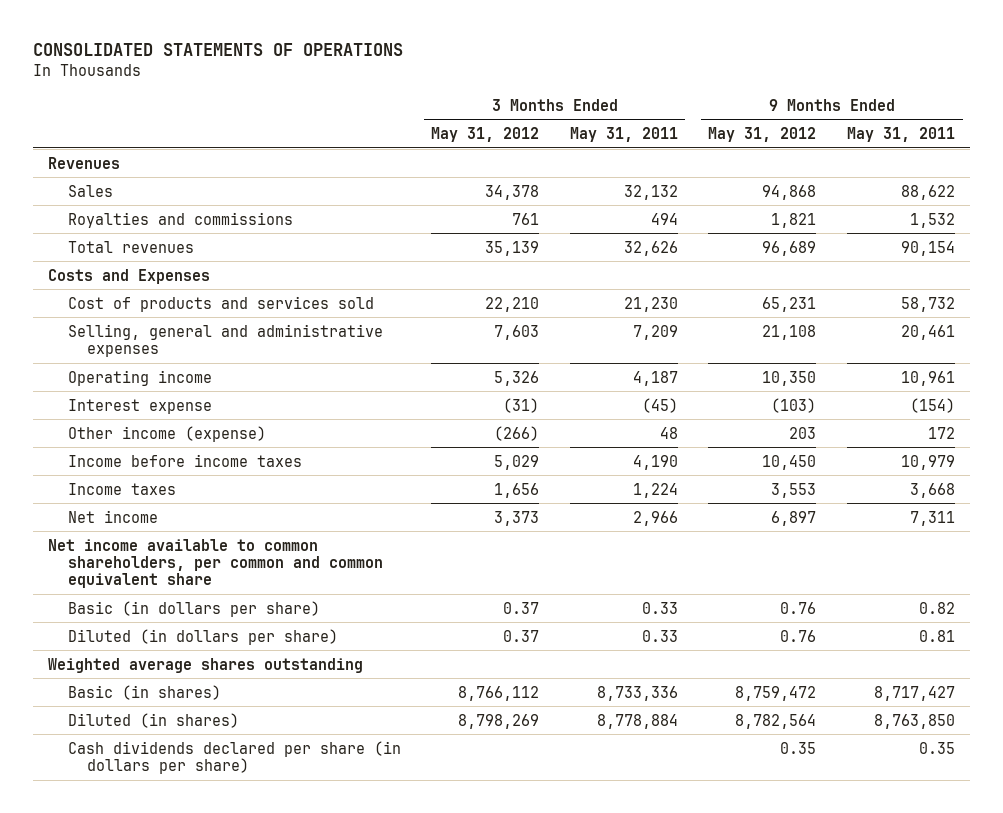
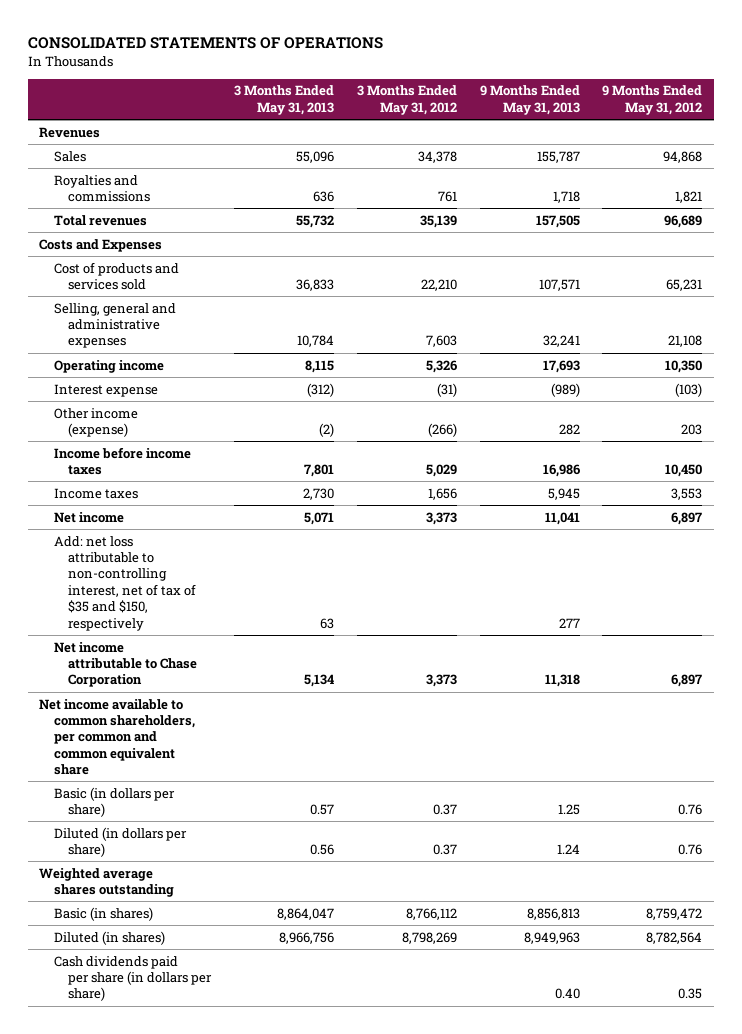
- | 3 Months Ended May 31, 2012 | 3 Months Ended May 31, 2011 | 9 Months Ended May 31, 2012 | 9 Months Ended May 31, 2011
+ | 3 Months Ended May 31, 2013 | 3 Months Ended May 31, 2012 | 9 Months Ended May 31, 2013 | 9 Months Ended May 31, 2012
+ Add: net loss attributable to non-controlling interest, net of tax of $35 and $150, respectively | 63 | | 277 |
+ Net income attributable to Chase Corporation | 5,134 | 3,373 | 11,318 | 6,897
- Cash dividends declared per share (in dollars per share) | | | 0.35 | 0.35
+ Cash dividends paid per share (in dollars per share) | | | 0.40 | 0.35

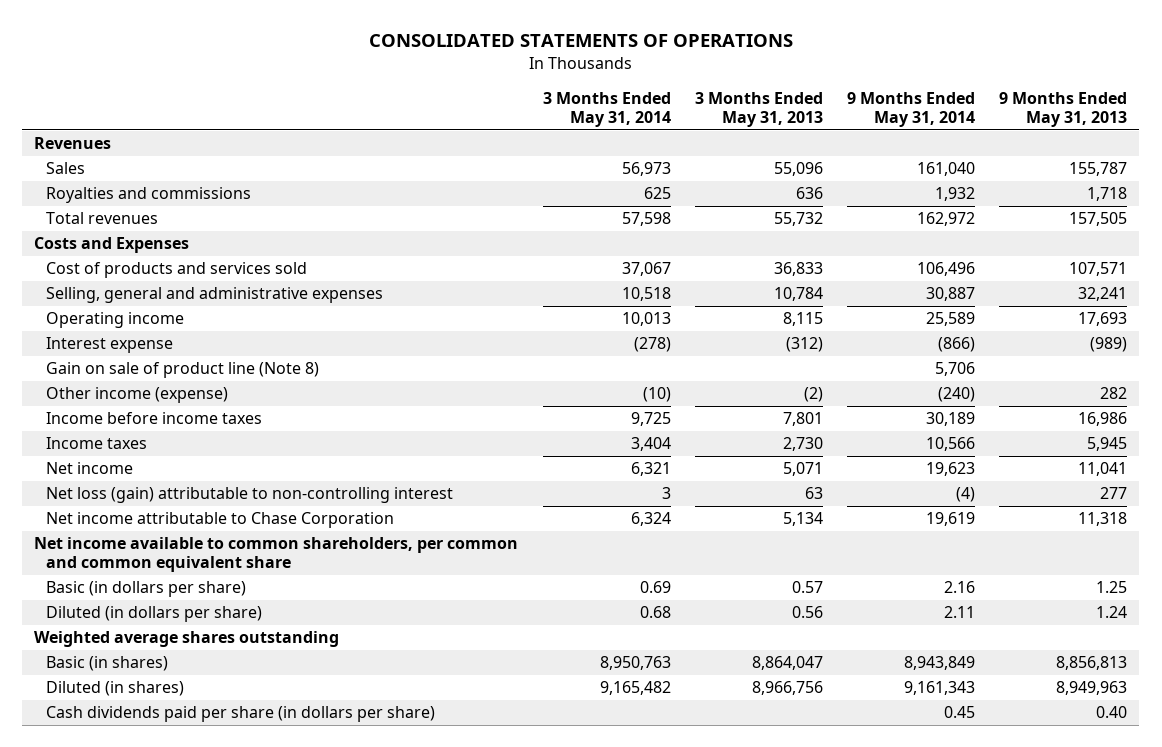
- | 3 Months Ended May 31, 2013 | 3 Months Ended May 31, 2012 | 9 Months Ended May 31, 2013 | 9 Months Ended May 31, 2012
+ | 3 Months Ended May 31, 2014 | 3 Months Ended May 31, 2013 | 9 Months Ended May 31, 2014 | 9 Months Ended May 31, 2013
+ Gain on sale of product line (Note 8) | | | 5,706 |
- Add: net loss attributable to non-controlling interest, net of tax of $35 and $150, respectively | 63 | | 277 |
+ Net loss (gain) attributable to non-controlling interest | 3 | 63 | (4) | 277

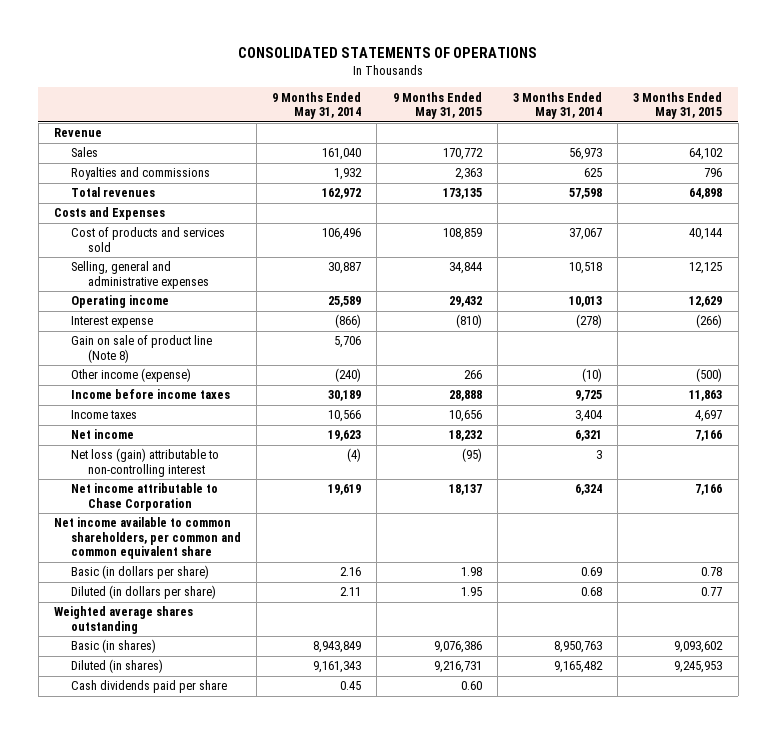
- | 3 Months Ended May 31, 2014 | 3 Months Ended May 31, 2013 | 9 Months Ended May 31, 2014 | 9 Months Ended May 31, 2013
+ | 9 Months Ended May 31, 2014 | 9 Months Ended May 31, 2015 | 3 Months Ended May 31, 2014 | 3 Months Ended May 31, 2015
- Revenues
+ Revenue
- Cash dividends paid per share (in dollars per share) | | | 0.45 | 0.40
+ Cash dividends paid per share | 0.45 | 0.60 | |

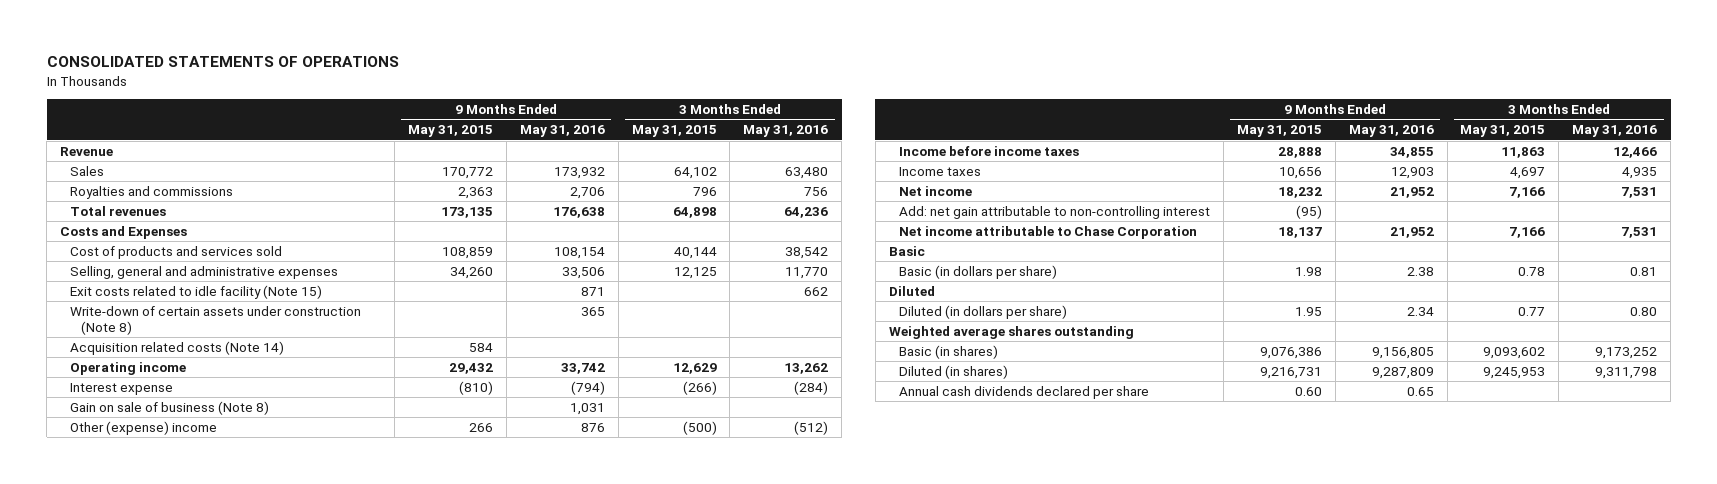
- | 9 Months Ended May 31, 2014 | 9 Months Ended May 31, 2015 | 3 Months Ended May 31, 2014 | 3 Months Ended May 31, 2015
+ | 9 Months Ended May 31, 2015 | 9 Months Ended May 31, 2016 | 3 Months Ended May 31, 2015 | 3 Months Ended May 31, 2016
- Selling, general and administrative expenses | 30,887 | 34,844 | 10,518 | 12,125
+ Selling, general and administrative expenses | 34,260 | 33,506 | 12,125 | 11,770
+ Exit costs related to idle facility (Note 15) | | 871 | | 662
+ Write-down of certain assets under construction (Note 8) | | 365 | |
+ Acquisition related costs (Note 14) | 584 | | |
- Gain on sale of product line (Note 8) | 5,706 | | |
- Other income (expense) | (240) | 266 | (10) | (500)
+ Gain on sale of business (Note 8) | | 1,031 | |
+ Other (expense) income | 266 | 876 | (500) | (512)
- Net loss (gain) attributable to non-controlling interest | (4) | (95) | 3 |
+ Add: net gain attributable to non-controlling interest | (95) | | |
- Net income available to common shareholders, per common and common equivalent share
+ Basic
+ Diluted
- Cash dividends paid per share | 0.45 | 0.60 | |
+ Annual cash dividends declared per share | 0.60 | 0.65 | |

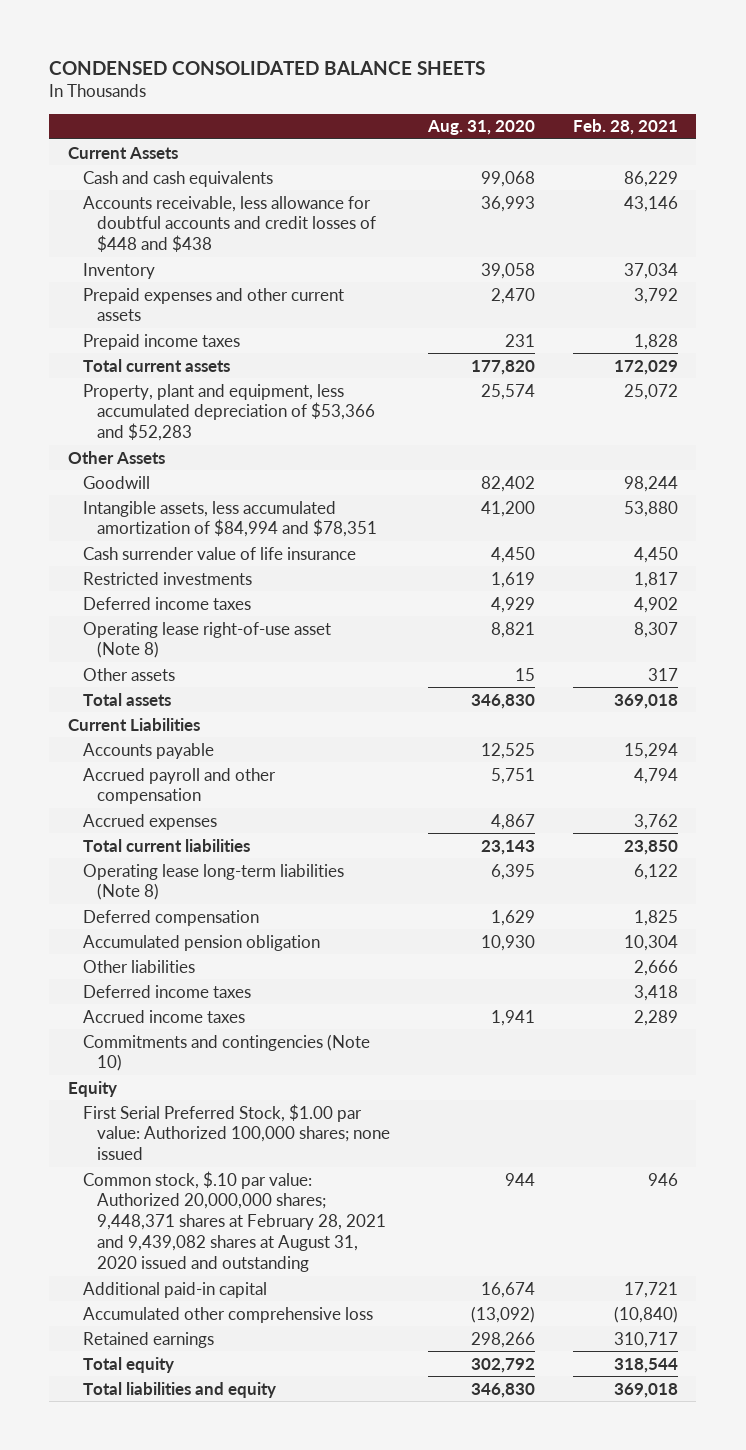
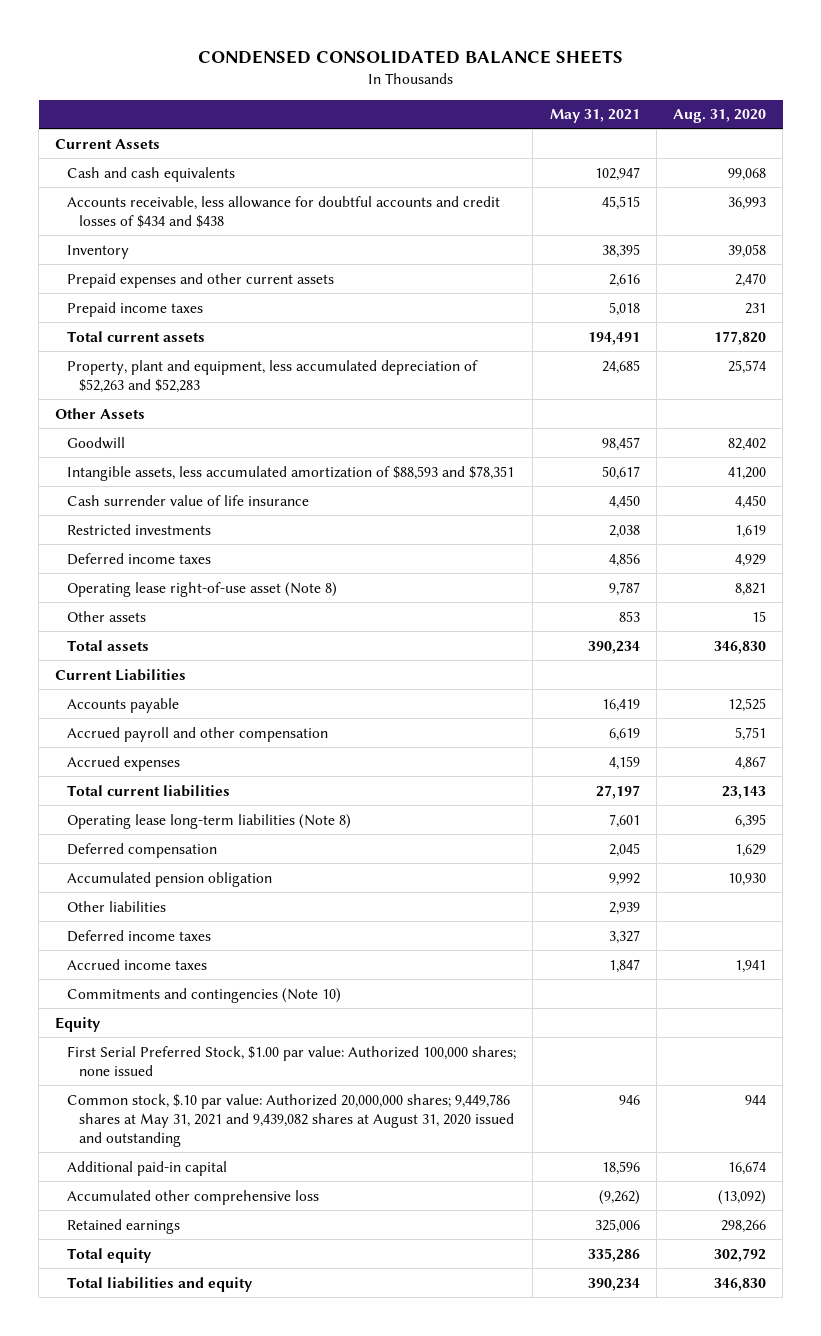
- | Aug. 31, 2020 | Feb. 28, 2021
+ | May 31, 2021 | Aug. 31, 2020
- Accounts receivable, less allowance for doubtful accounts and credit losses of $448 and $438 | 36,993 | 43,146
+ Accounts receivable, less allowance for doubtful accounts and credit losses of $434 and $438 | 45,515 | 36,993
- Property, plant and equipment, less accumulated depreciation of $53,366 and $52,283 | 25,574 | 25,072
+ Property, plant and equipment, less accumulated depreciation of $52,263 and $52,283 | 24,685 | 25,574
- Intangible assets, less accumulated amortization of $84,994 and $78,351 | 41,200 | 53,880
+ Intangible assets, less accumulated amortization of $88,593 and $78,351 | 50,617 | 41,200
- Common stock, $.10 par value: Authorized 20,000,000 shares; 9,448,371 shares at February 28, 2021 and 9,439,082 shares at August 31, 2020 issued and outstanding | 944 | 946
+ Common stock, $.10 par value: Authorized 20,000,000 shares; 9,449,786 shares at May 31, 2021 and 9,439,082 shares at August 31, 2020 issued and outstanding | 946 | 944

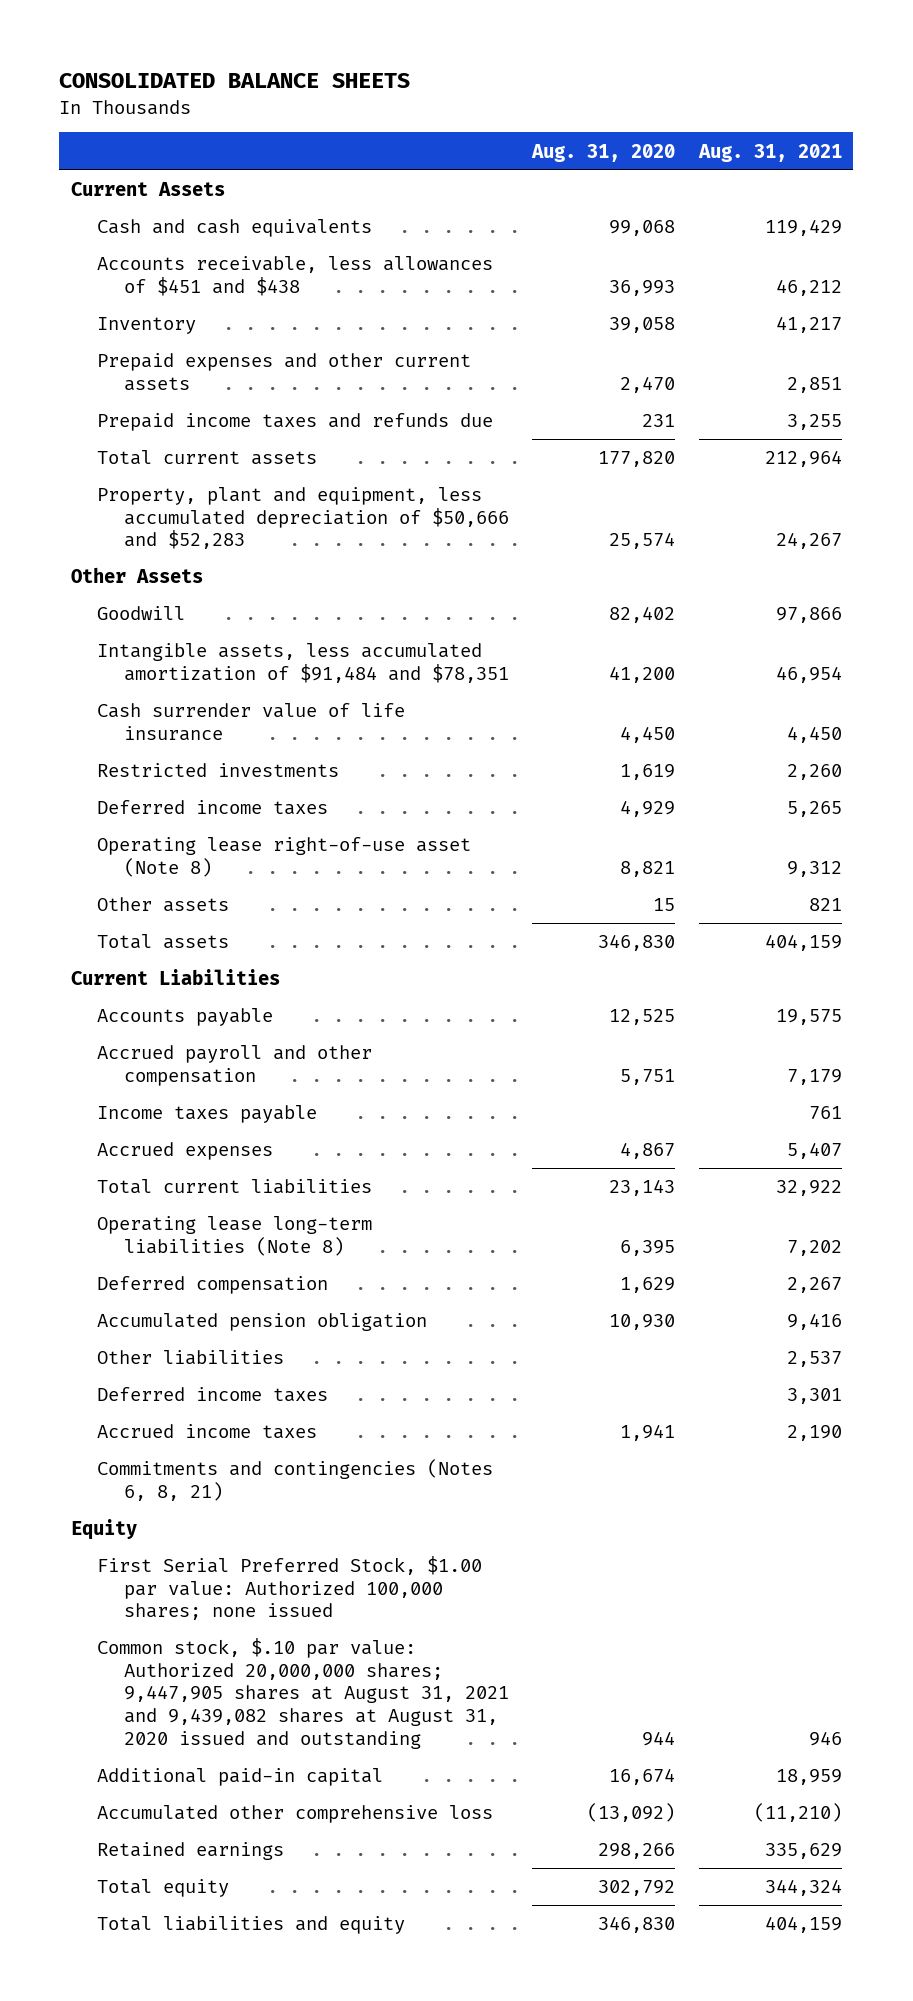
- CONDENSED CONSOLIDATED BALANCE SHEETS
+ CONSOLIDATED BALANCE SHEETS
- | May 31, 2021 | Aug. 31, 2020
+ | Aug. 31, 2020 | Aug. 31, 2021
- Accounts receivable, less allowance for doubtful accounts and credit losses of $434 and $438 | 45,515 | 36,993
+ Accounts receivable, less allowances of $451 and $438 | 36,993 | 46,212
- Prepaid income taxes | 5,018 | 231
+ Prepaid income taxes and refunds due | 231 | 3,255
- Property, plant and equipment, less accumulated depreciation of $52,263 and $52,283 | 24,685 | 25,574
+ Property, plant and equipment, less accumulated depreciation of $50,666 and $52,283 | 25,574 | 24,267
- Intangible assets, less accumulated amortization of $88,593 and $78,351 | 50,617 | 41,200
+ Intangible assets, less accumulated amortization of $91,484 and $78,351 | 41,200 | 46,954
+ Income taxes payable | | 761
- Commitments and contingencies (Note 10)
+ Commitments and contingencies (Notes 6, 8, 21)
- Common stock, $.10 par value: Authorized 20,000,000 shares; 9,449,786 shares at May 31, 2021 and 9,439,082 shares at August 31, 2020 issued and outstanding | 946 | 944
+ Common stock, $.10 par value: Authorized 20,000,000 shares; 9,447,905 shares at August 31, 2021 and 9,439,082 shares at August 31, 2020 issued and outstanding | 944 | 946

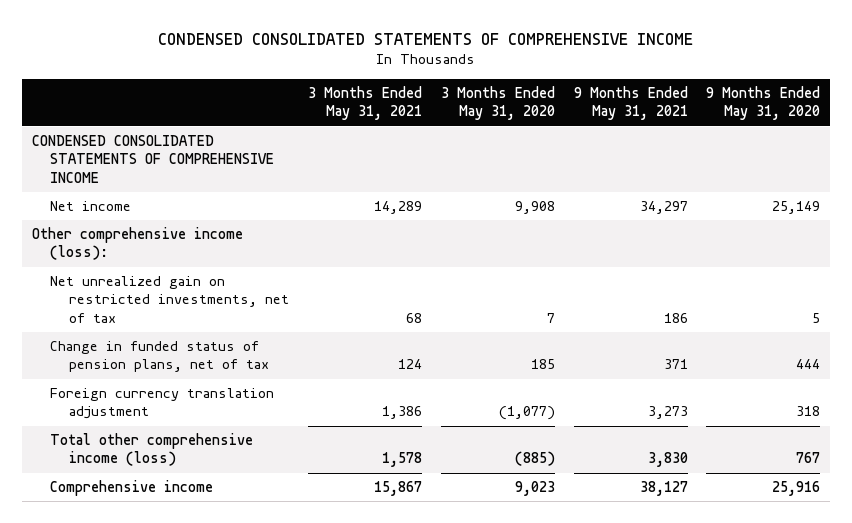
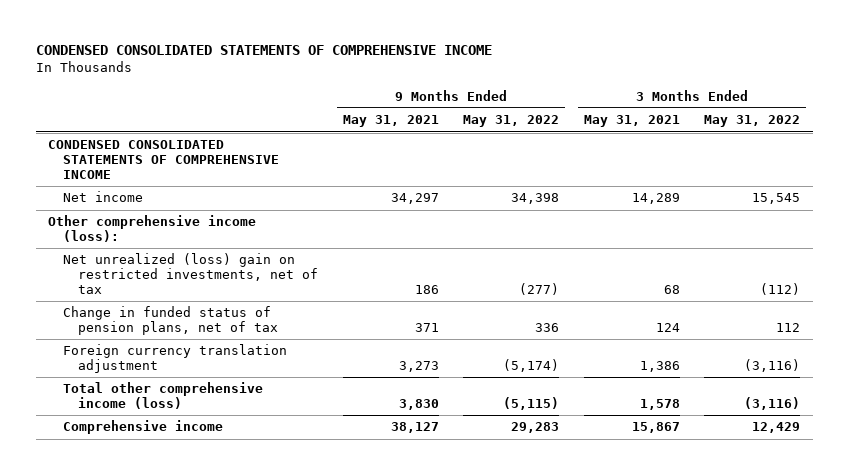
- | 3 Months Ended May 31, 2021 | 3 Months Ended May 31, 2020 | 9 Months Ended May 31, 2021 | 9 Months Ended May 31, 2020
+ | 9 Months Ended May 31, 2021 | 9 Months Ended May 31, 2022 | 3 Months Ended May 31, 2021 | 3 Months Ended May 31, 2022
- Net unrealized gain on restricted investments, net of tax | 68 | 7 | 186 | 5
+ Net unrealized (loss) gain on restricted investments, net of tax | 186 | (277) | 68 | (112)

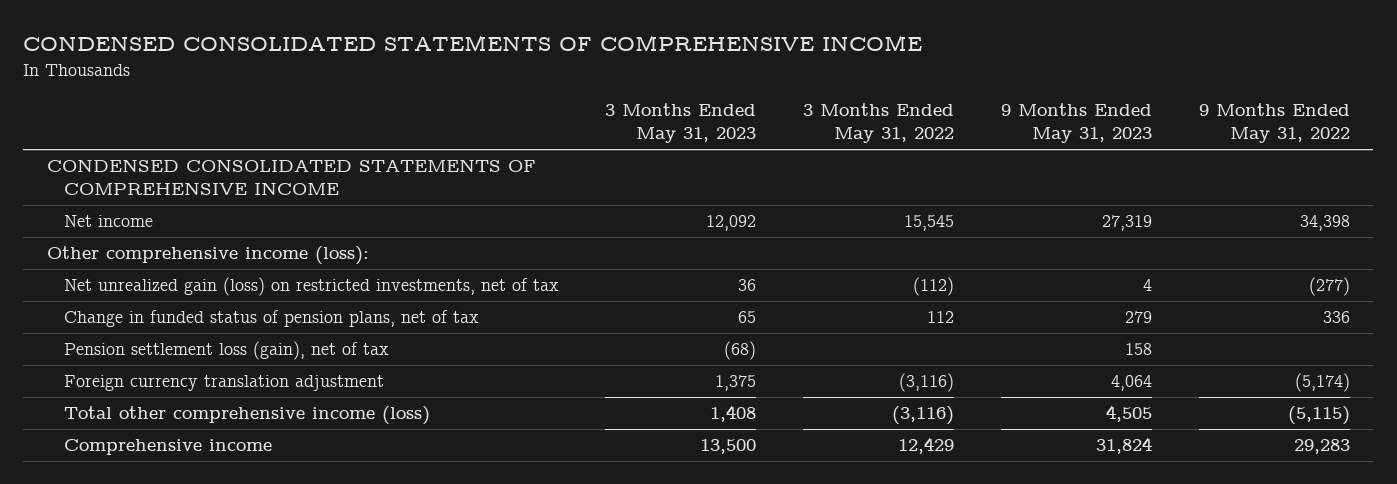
- | 9 Months Ended May 31, 2021 | 9 Months Ended May 31, 2022 | 3 Months Ended May 31, 2021 | 3 Months Ended May 31, 2022
+ | 3 Months Ended May 31, 2023 | 3 Months Ended May 31, 2022 | 9 Months Ended May 31, 2023 | 9 Months Ended May 31, 2022
- Net unrealized (loss) gain on restricted investments, net of tax | 186 | (277) | 68 | (112)
+ Net unrealized gain (loss) on restricted investments, net of tax | 36 | (112) | 4 | (277)
+ Pension settlement loss (gain), net of tax | (68) | | 158 |

